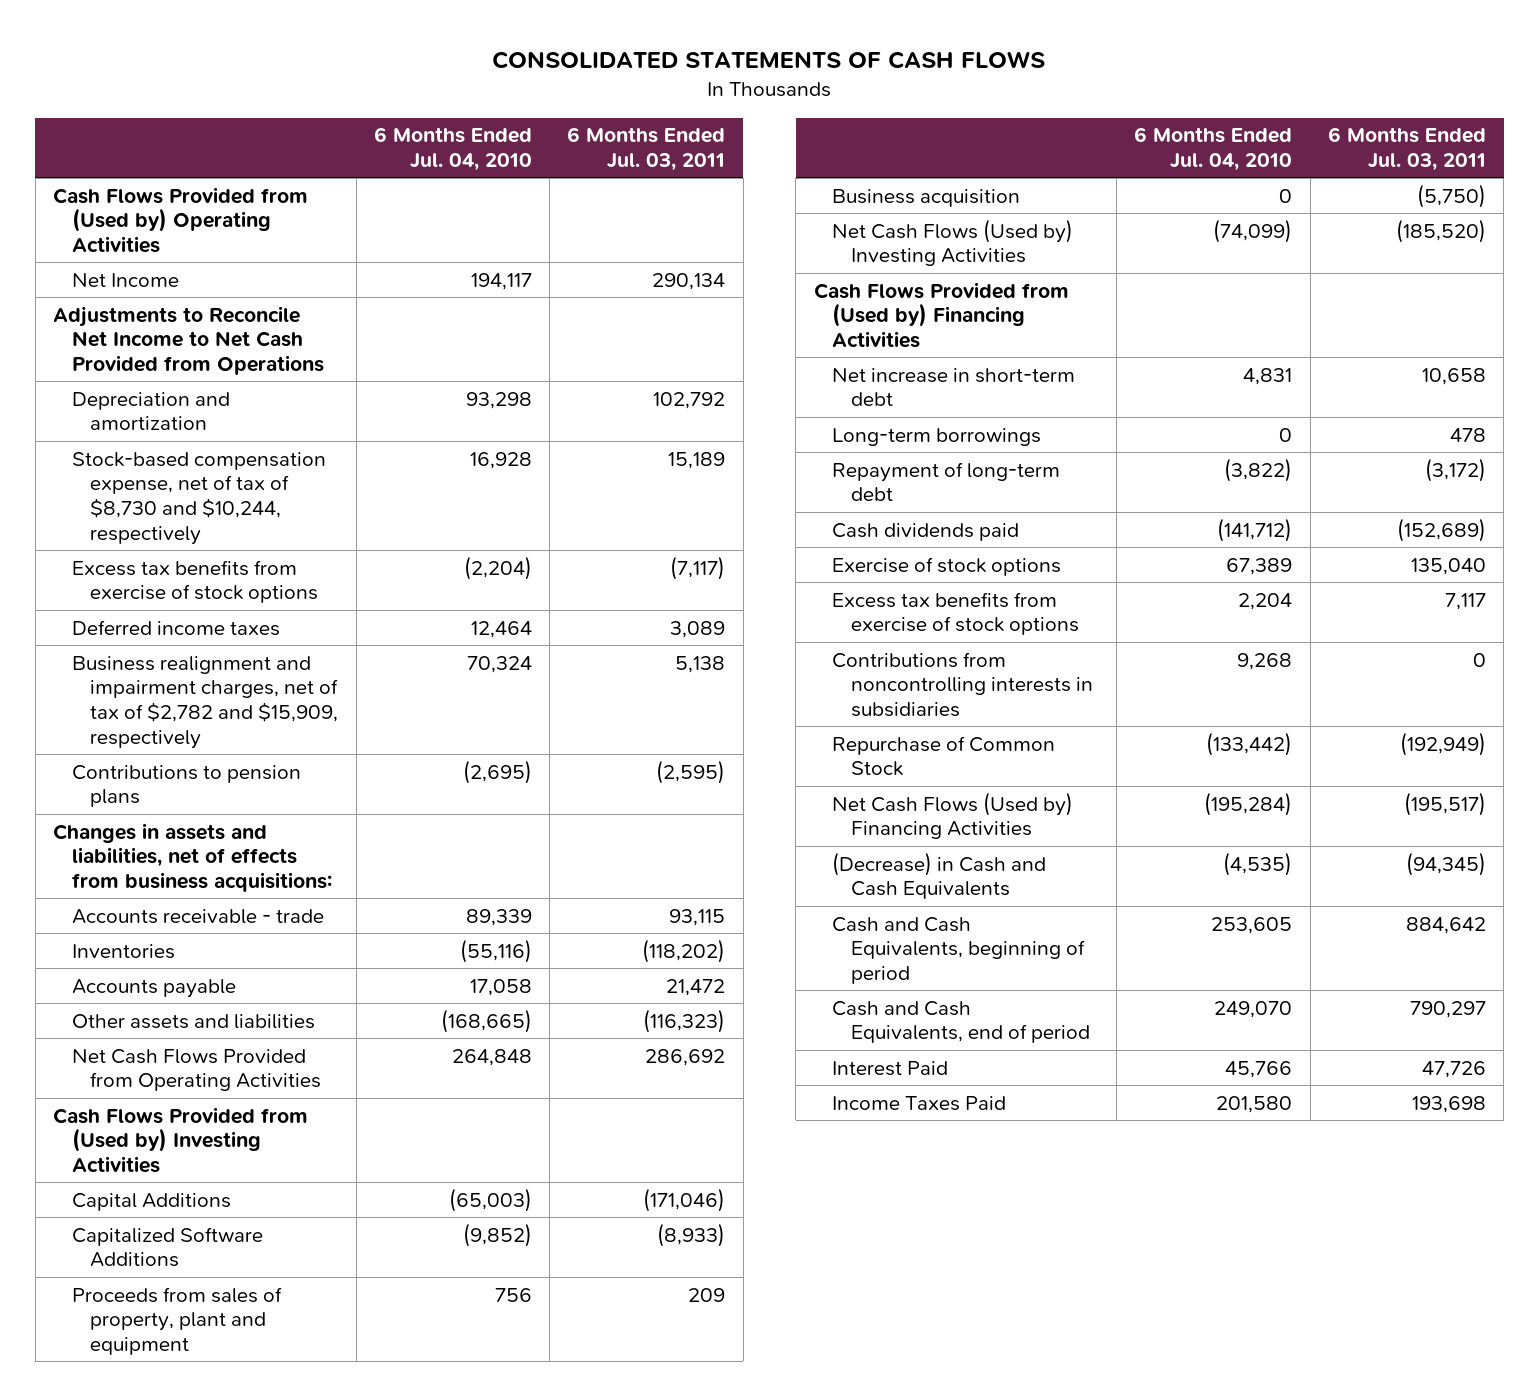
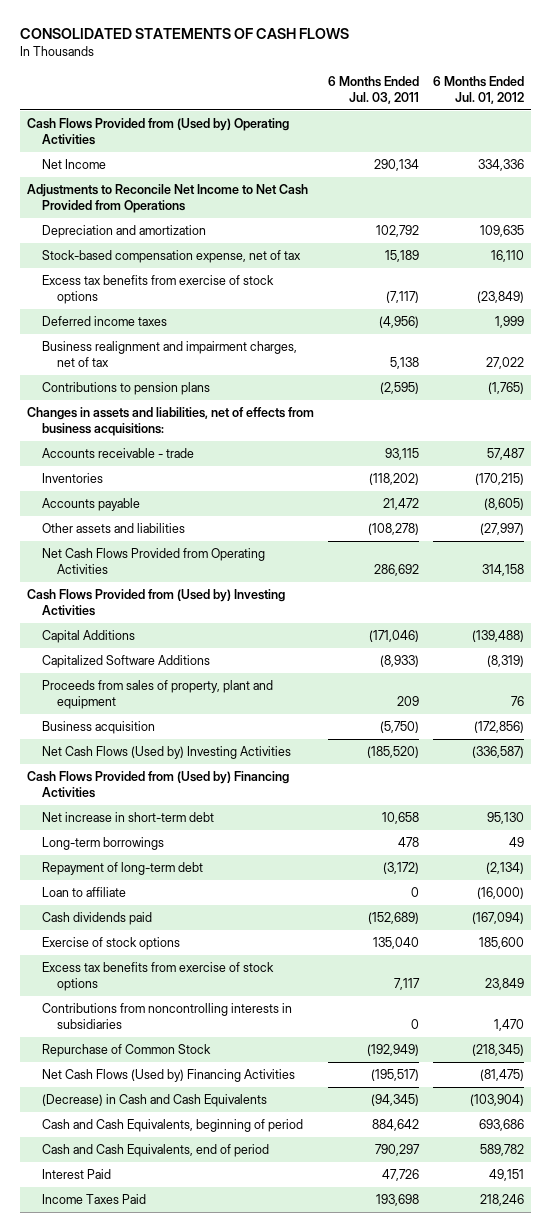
- | 6 Months Ended Jul. 04, 2010 | 6 Months Ended Jul. 03, 2011
+ | 6 Months Ended Jul. 03, 2011 | 6 Months Ended Jul. 01, 2012
- Stock-based compensation expense, net of tax of $8,730 and $10,244, respectively | 16,928 | 15,189
+ Stock-based compensation expense, net of tax | 15,189 | 16,110
- Deferred income taxes | 12,464 | 3,089
- Business realignment and impairment charges, net of tax of $2,782 and $15,909, respectively | 70,324 | 5,138
+ Deferred income taxes | (4,956) | 1,999
+ Business realignment and impairment charges, net of tax | 5,138 | 27,022
- Other assets and liabilities | (168,665) | (116,323)
+ Other assets and liabilities | (108,278) | (27,997)
+ Loan to affiliate | 0 | (16,000)

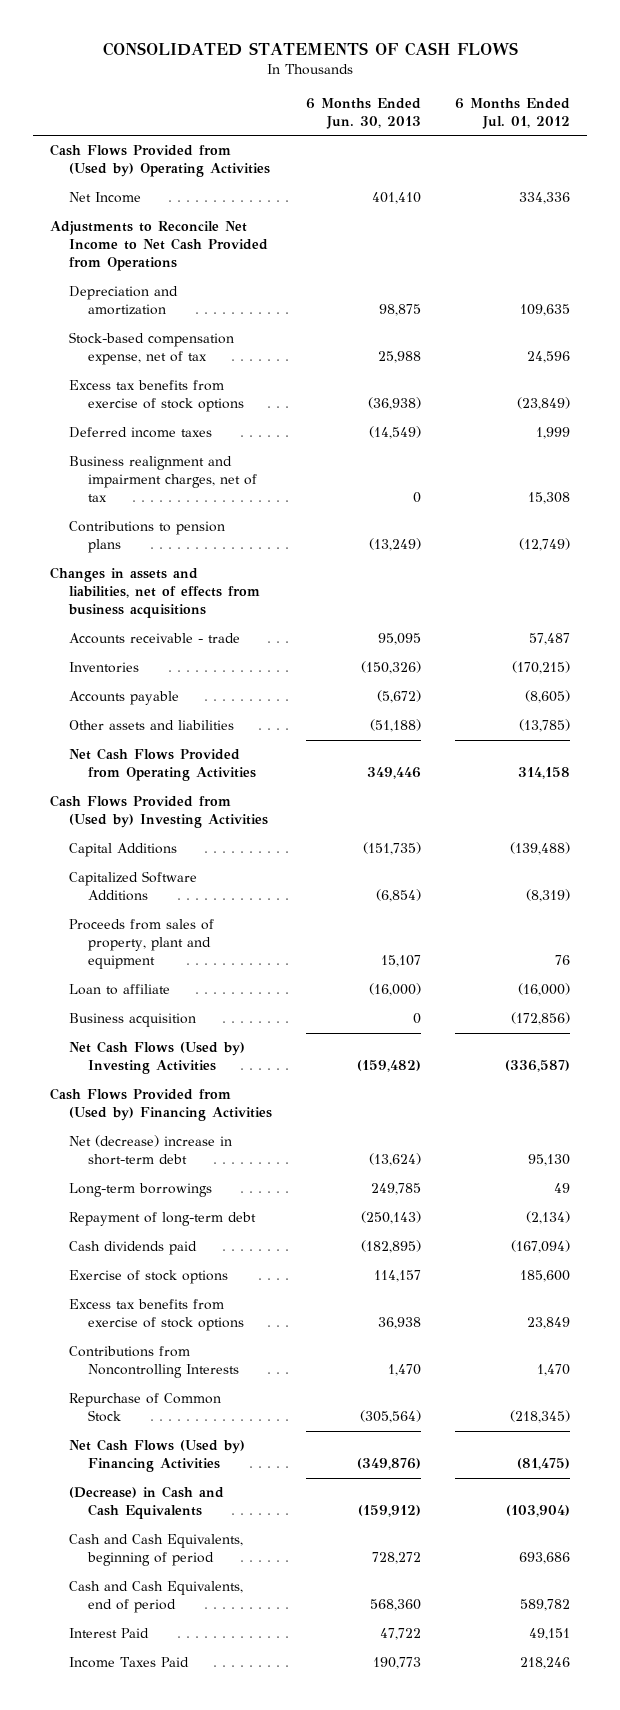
- | 6 Months Ended Jul. 03, 2011 | 6 Months Ended Jul. 01, 2012
+ | 6 Months Ended Jun. 30, 2013 | 6 Months Ended Jul. 01, 2012
- Stock-based compensation expense, net of tax | 15,189 | 16,110
+ Stock-based compensation expense, net of tax | 25,988 | 24,596
- Business realignment and impairment charges, net of tax | 5,138 | 27,022
- Contributions to pension plans | (2,595) | (1,765)
- Changes in assets and liabilities, net of effects from business acquisitions:
+ Business realignment and impairment charges, net of tax | 0 | 15,308
+ Contributions to pension plans | (13,249) | (12,749)
+ Changes in assets and liabilities, net of effects from business acquisitions
- Other assets and liabilities | (108,278) | (27,997)
+ Other assets and liabilities | (51,188) | (13,785)
moved up: Loan to affiliate | (16,000) | (16,000)
- Net increase in short-term debt | 10,658 | 95,130
+ Net (decrease) increase in short-term debt | (13,624) | 95,130
- Contributions from noncontrolling interests in subsidiaries | 0 | 1,470
+ Contributions from Noncontrolling Interests | 1,470 | 1,470

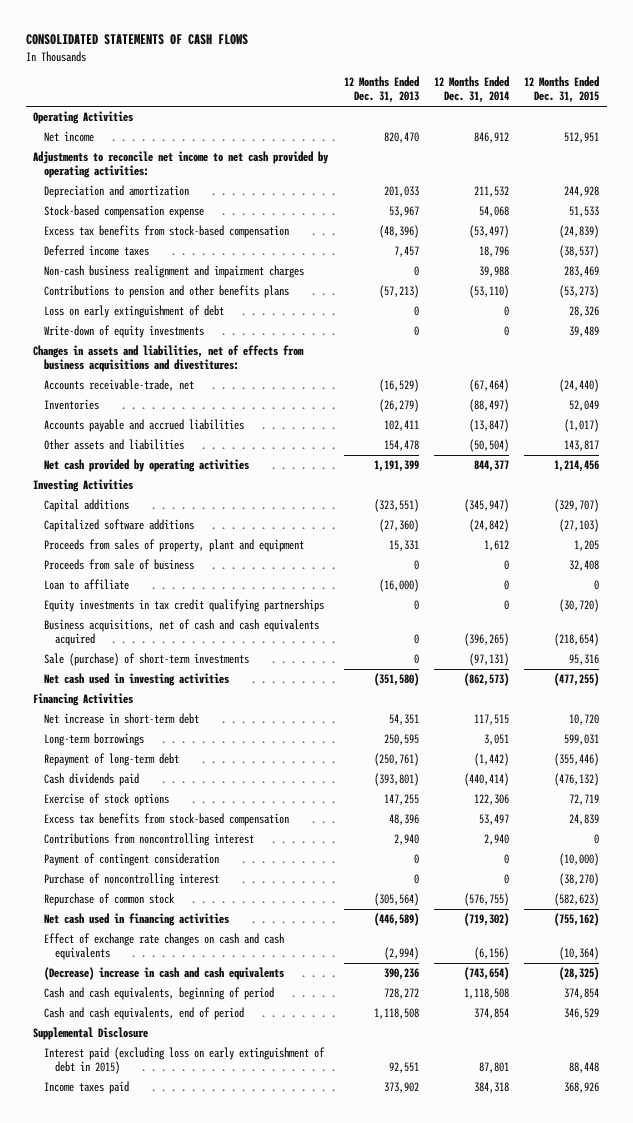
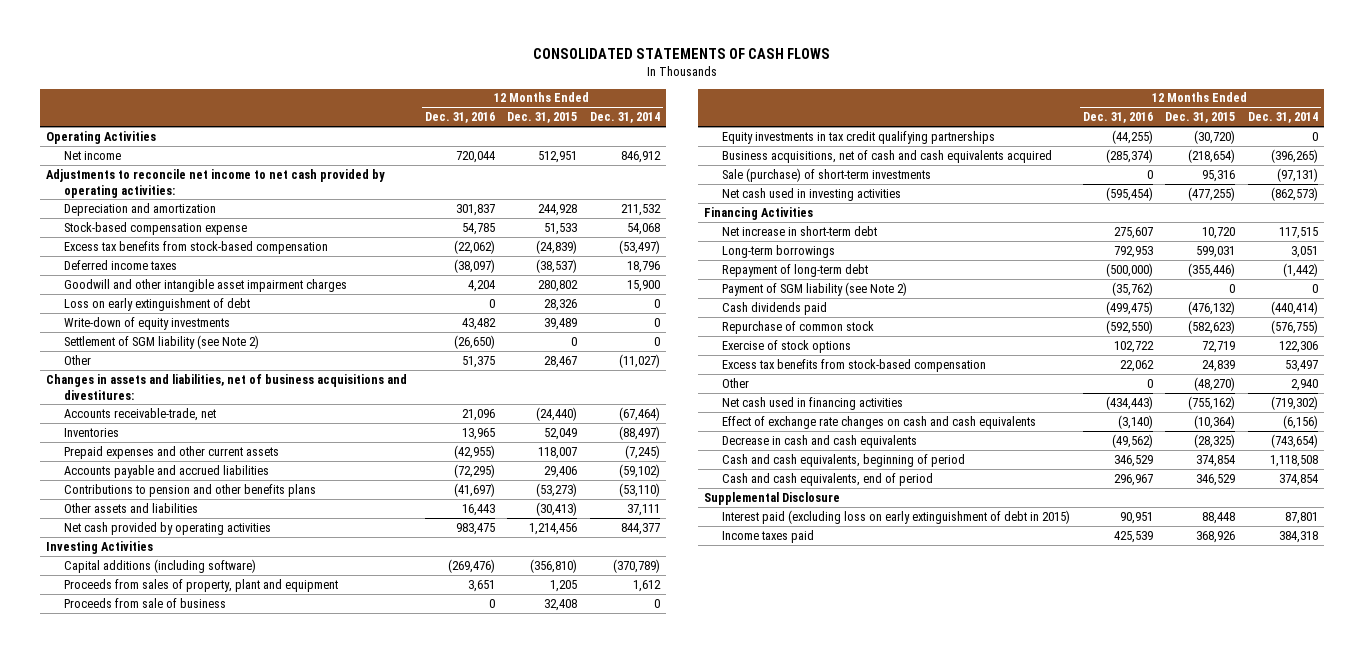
- | 12 Months Ended Dec. 31, 2013 | 12 Months Ended Dec. 31, 2014 | 12 Months Ended Dec. 31, 2015
+ | 12 Months Ended Dec. 31, 2016 | 12 Months Ended Dec. 31, 2015 | 12 Months Ended Dec. 31, 2014
- Non-cash business realignment and impairment charges | 0 | 39,988 | 283,469
+ Goodwill and other intangible asset impairment charges | 4,204 | 280,802 | 15,900
- Changes in assets and liabilities, net of effects from business acquisitions and divestitures:
+ Settlement of SGM liability (see Note 2) | (26,650) | 0 | 0
+ Other | 51,375 | 28,467 | (11,027)
+ Changes in assets and liabilities, net of business acquisitions and divestitures:
- Accounts payable and accrued liabilities | 102,411 | (13,847) | (1,017)
- Other assets and liabilities | 154,478 | (50,504) | 143,817
+ Prepaid expenses and other current assets | (42,955) | 118,007 | (7,245)
+ Accounts payable and accrued liabilities | (72,295) | 29,406 | (59,102)
moved down: Contributions to pension and other benefits plans | (41,697) | (53,273) | (53,110)
+ Other assets and liabilities | 16,443 | (30,413) | 37,111
- Capital additions | (323,551) | (345,947) | (329,707)
- Capitalized software additions | (27,360) | (24,842) | (27,103)
+ Capital additions (including software) | (269,476) | (356,810) | (370,789)
- Loan to affiliate | (16,000) | 0 | 0
+ Payment of SGM liability (see Note 2) | (35,762) | 0 | 0
moved up: Repurchase of common stock | (592,550) | (582,623) | (576,755)
- Contributions from noncontrolling interest | 2,940 | 2,940 | 0
- Payment of contingent consideration | 0 | 0 | (10,000)
- Purchase of noncontrolling interest | 0 | 0 | (38,270)
+ Other | 0 | (48,270) | 2,940
- (Decrease) increase in cash and cash equivalents | 390,236 | (743,654) | (28,325)
+ Decrease in cash and cash equivalents | (49,562) | (28,325) | (743,654)

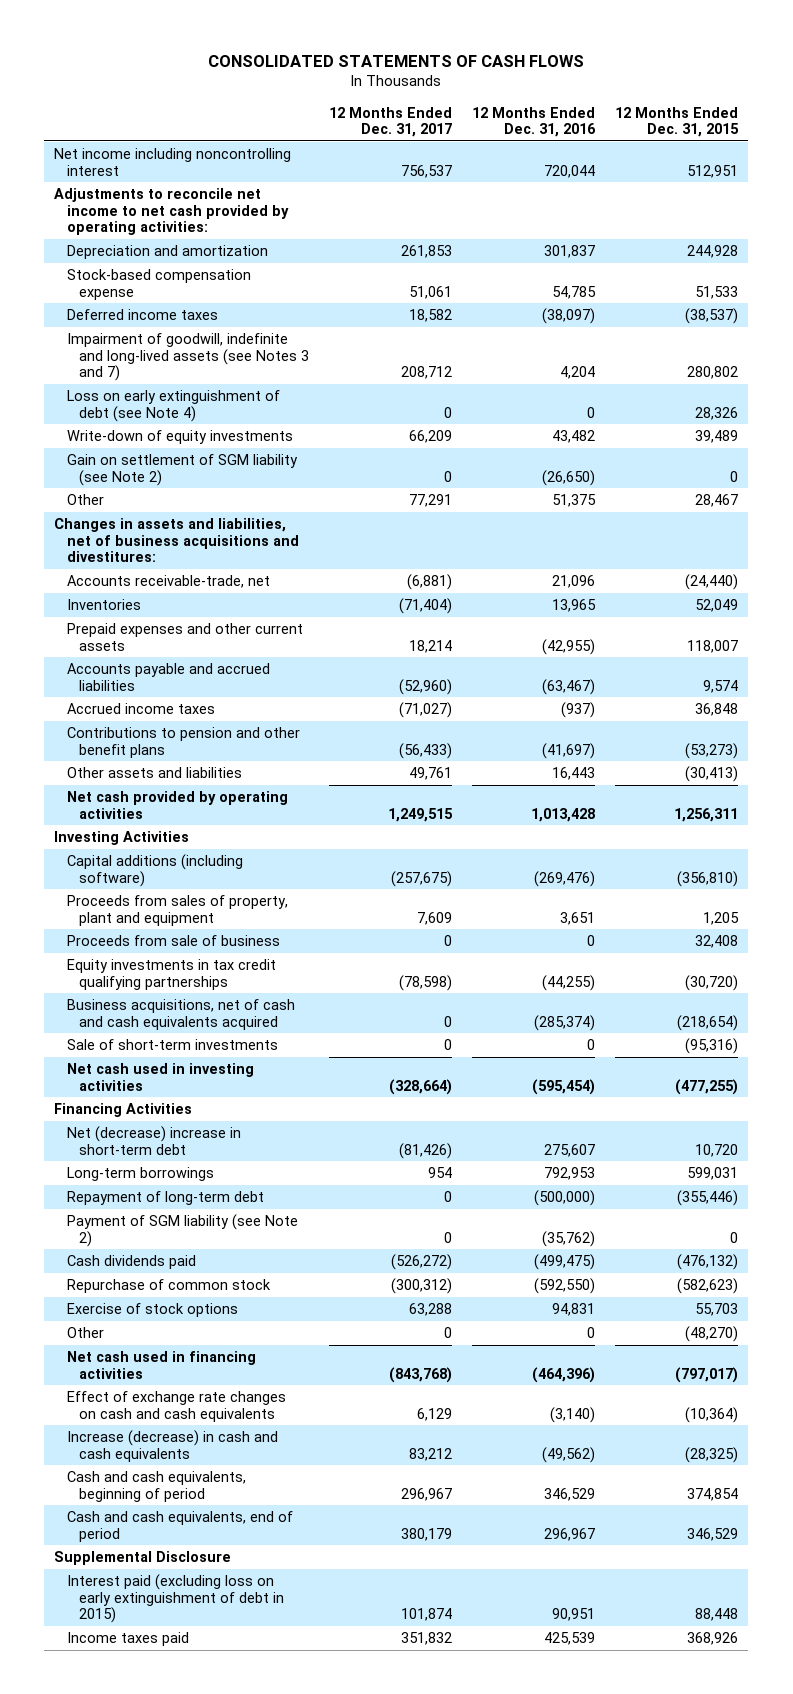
- | 12 Months Ended Dec. 31, 2016 | 12 Months Ended Dec. 31, 2015 | 12 Months Ended Dec. 31, 2014
+ | 12 Months Ended Dec. 31, 2017 | 12 Months Ended Dec. 31, 2016 | 12 Months Ended Dec. 31, 2015
- Operating Activities
- Net income | 720,044 | 512,951 | 846,912
+ Net income including noncontrolling interest | 756,537 | 720,044 | 512,951
- Excess tax benefits from stock-based compensation | (22,062) | (24,839) | (53,497)
- Goodwill and other intangible asset impairment charges | 4,204 | 280,802 | 15,900
- Loss on early extinguishment of debt | 0 | 28,326 | 0
+ Impairment of goodwill, indefinite and long-lived assets (see Notes 3 and 7) | 208,712 | 4,204 | 280,802
+ Loss on early extinguishment of debt (see Note 4) | 0 | 0 | 28,326
- Settlement of SGM liability (see Note 2) | (26,650) | 0 | 0
+ Gain on settlement of SGM liability (see Note 2) | 0 | (26,650) | 0
- Accounts payable and accrued liabilities | (72,295) | 29,406 | (59,102)
- Contributions to pension and other benefits plans | (41,697) | (53,273) | (53,110)
+ Accounts payable and accrued liabilities | (52,960) | (63,467) | 9,574
+ Accrued income taxes | (71,027) | (937) | 36,848
+ Contributions to pension and other benefit plans | (56,433) | (41,697) | (53,273)
- Net cash provided by operating activities | 983,475 | 1,214,456 | 844,377
+ Net cash provided by operating activities | 1,249,515 | 1,013,428 | 1,256,311
- Sale (purchase) of short-term investments | 0 | 95,316 | (97,131)
+ Sale of short-term investments | 0 | 0 | (95,316)
- Net increase in short-term debt | 275,607 | 10,720 | 117,515
+ Net (decrease) increase in short-term debt | (81,426) | 275,607 | 10,720
- Exercise of stock options | 102,722 | 72,719 | 122,306
- Excess tax benefits from stock-based compensation | 22,062 | 24,839 | 53,497
+ Exercise of stock options | 63,288 | 94,831 | 55,703
- Net cash used in financing activities | (434,443) | (755,162) | (719,302)
+ Net cash used in financing activities | (843,768) | (464,396) | (797,017)
- Decrease in cash and cash equivalents | (49,562) | (28,325) | (743,654)
+ Increase (decrease) in cash and cash equivalents | 83,212 | (49,562) | (28,325)

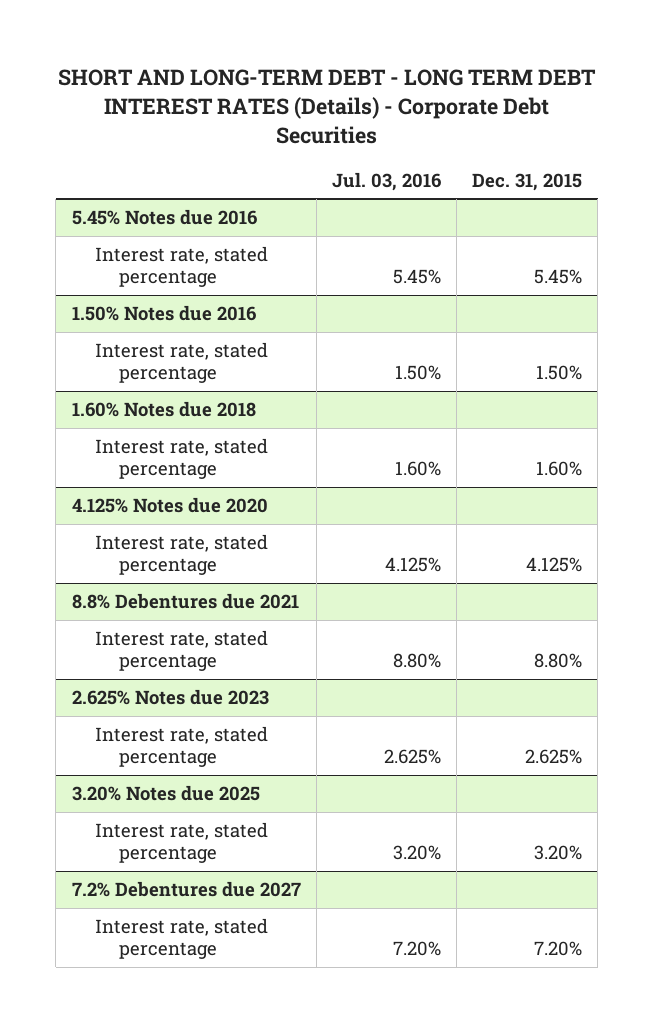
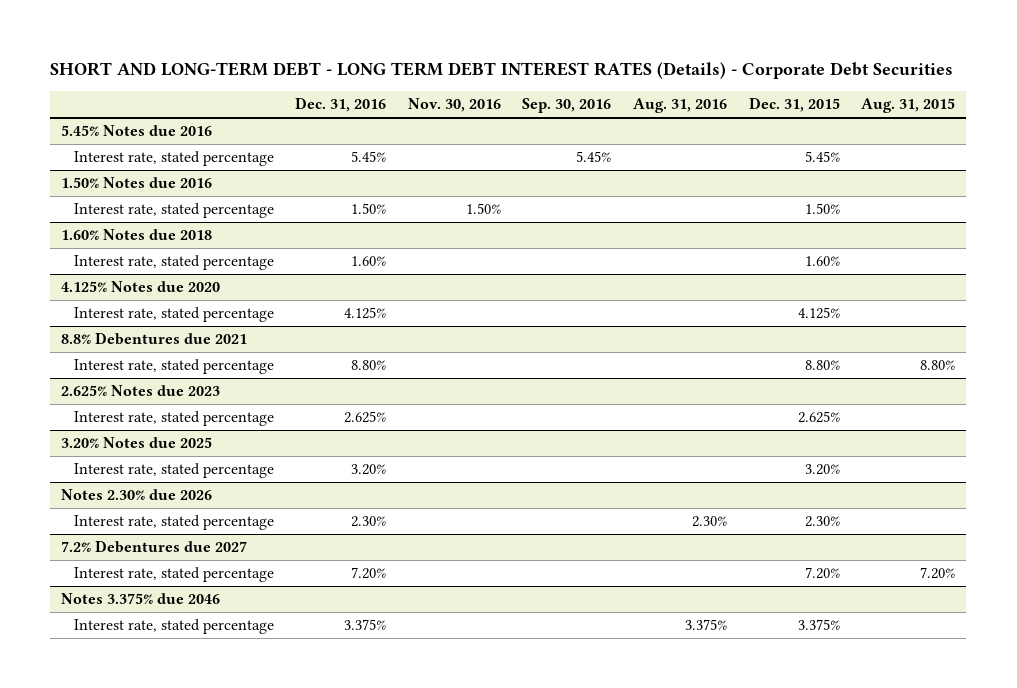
- | Jul. 03, 2016 | Dec. 31, 2015
+ | Dec. 31, 2016 | Nov. 30, 2016 | Sep. 30, 2016 | Aug. 31, 2016 | Dec. 31, 2015 | Aug. 31, 2015
+ Notes 2.30% due 2026
+ Interest rate, stated percentage | 2.30% | | | 2.30% | 2.30% |
+ Notes 3.375% due 2046
+ Interest rate, stated percentage | 3.375% | | | 3.375% | 3.375% |

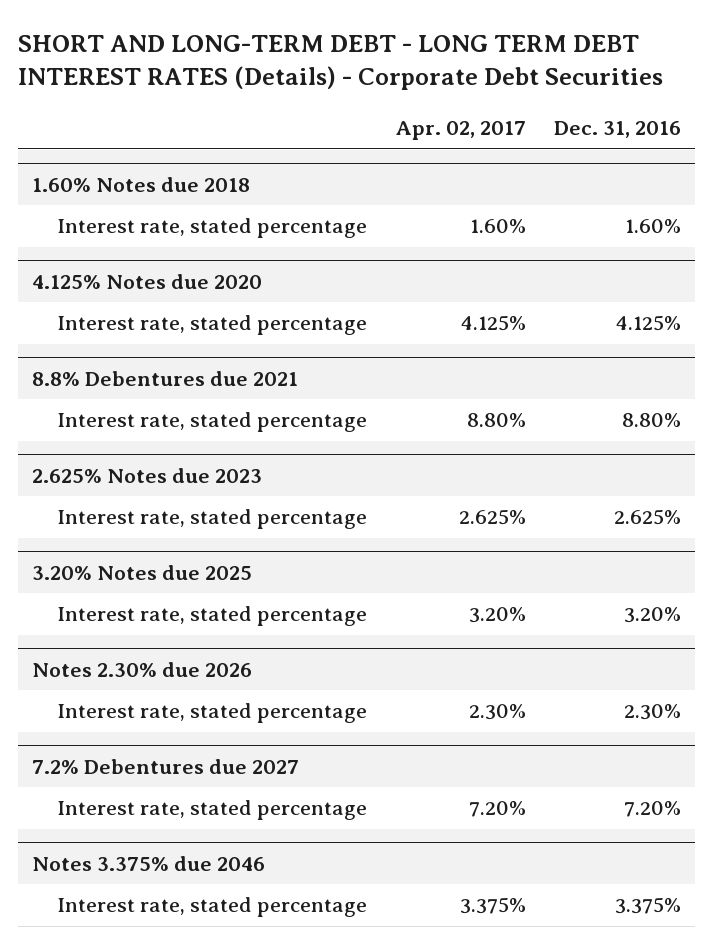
- | Dec. 31, 2016 | Nov. 30, 2016 | Sep. 30, 2016 | Aug. 31, 2016 | Dec. 31, 2015 | Aug. 31, 2015
+ | Apr. 02, 2017 | Dec. 31, 2016
- 5.45% Notes due 2016
- Interest rate, stated percentage | 5.45% | | 5.45% | | 5.45% |
- 1.50% Notes due 2016
- Interest rate, stated percentage | 1.50% | 1.50% | | | 1.50% |

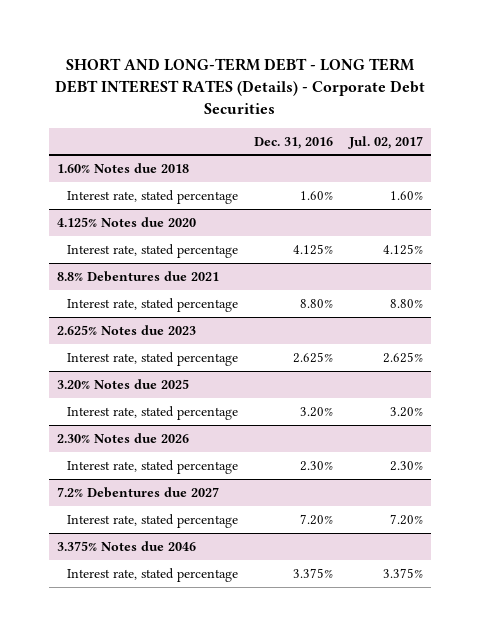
- | Apr. 02, 2017 | Dec. 31, 2016
+ | Dec. 31, 2016 | Jul. 02, 2017
- Notes 2.30% due 2026
+ 2.30% Notes due 2026
- Notes 3.375% due 2046
+ 3.375% Notes due 2046

